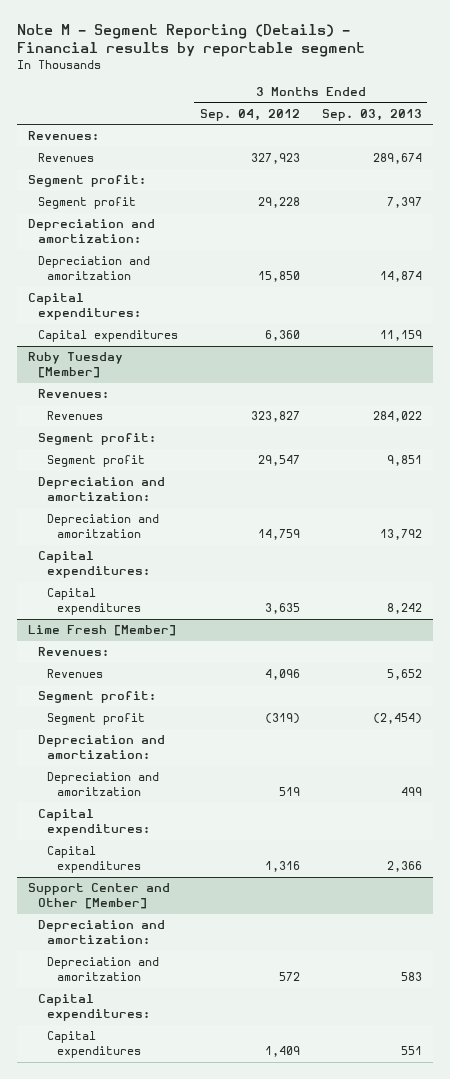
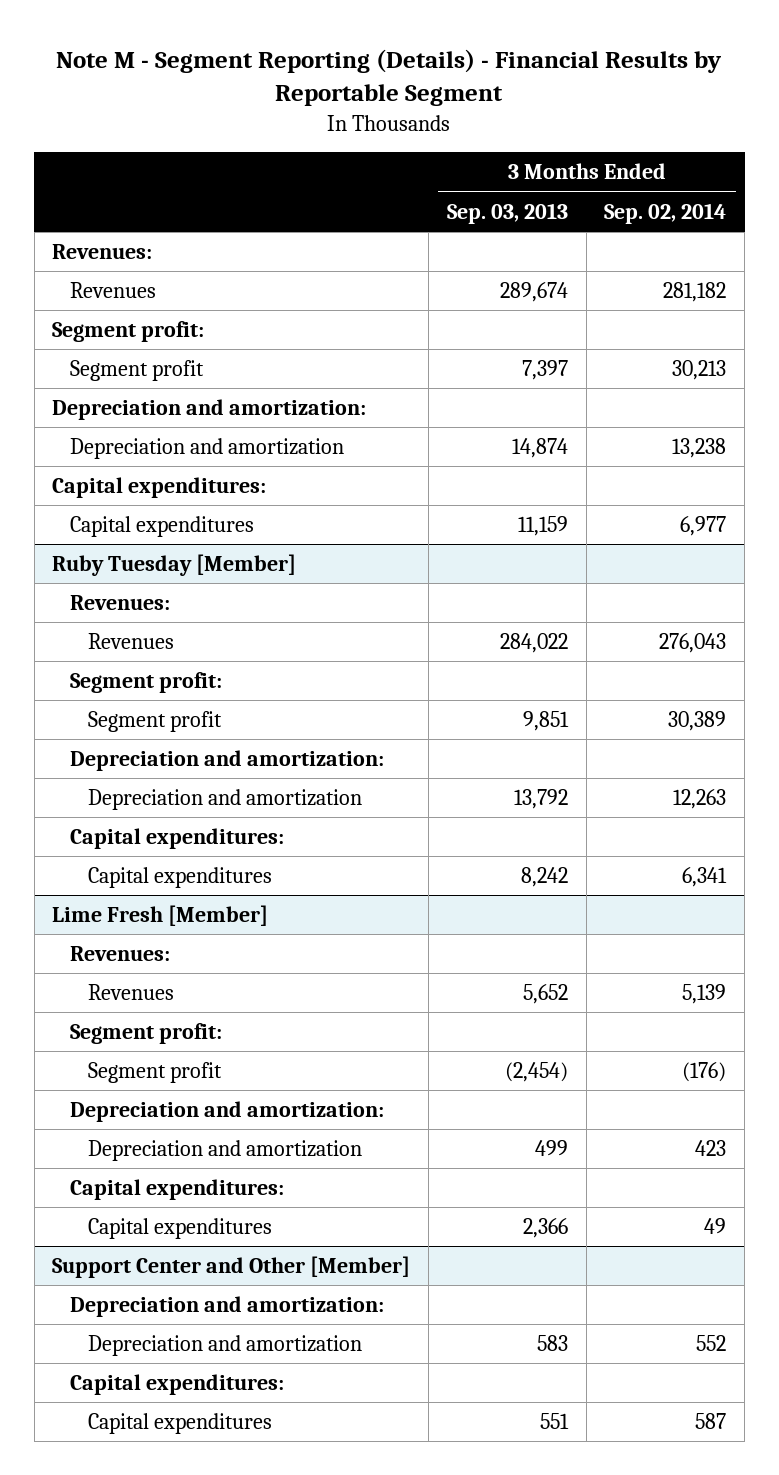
- Note M - Segment Reporting (Details) - Financial results by reportable segment
+ Note M - Segment Reporting (Details) - Financial Results by Reportable Segment
- | 3 Months Ended Sep. 04, 2012 | 3 Months Ended Sep. 03, 2013
+ | 3 Months Ended Sep. 03, 2013 | 3 Months Ended Sep. 02, 2014
- Depreciation and amoritzation | 15,850 | 14,874
+ Depreciation and amortization | 14,874 | 13,238
@ Ruby Tuesday [Member]
- Depreciation and amoritzation | 14,759 | 13,792
+ Depreciation and amortization | 13,792 | 12,263
@ Lime Fresh [Member]
- Depreciation and amoritzation | 519 | 499
+ Depreciation and amortization | 499 | 423
@ Support Center and Other [Member]
- Depreciation and amoritzation | 572 | 583
+ Depreciation and amortization | 583 | 552

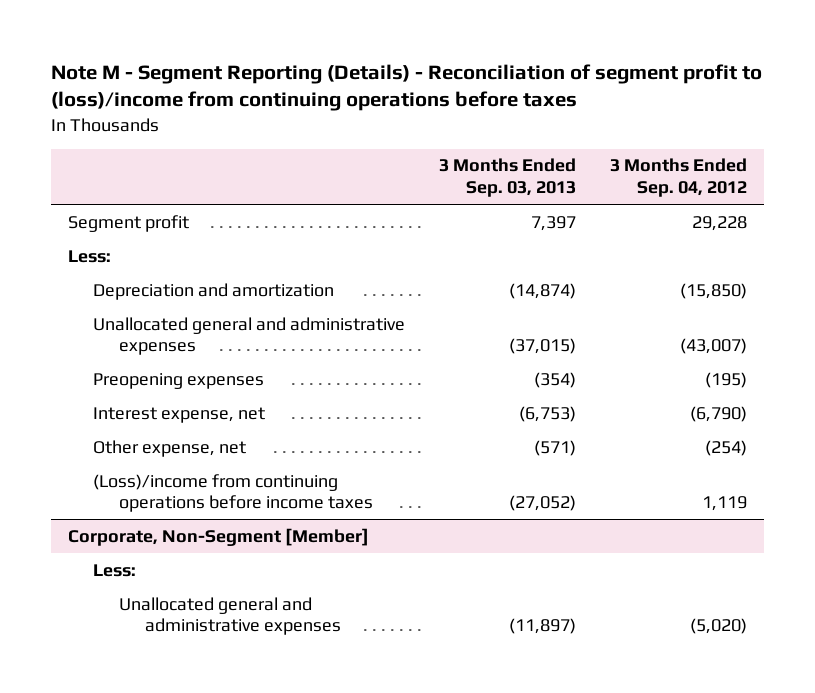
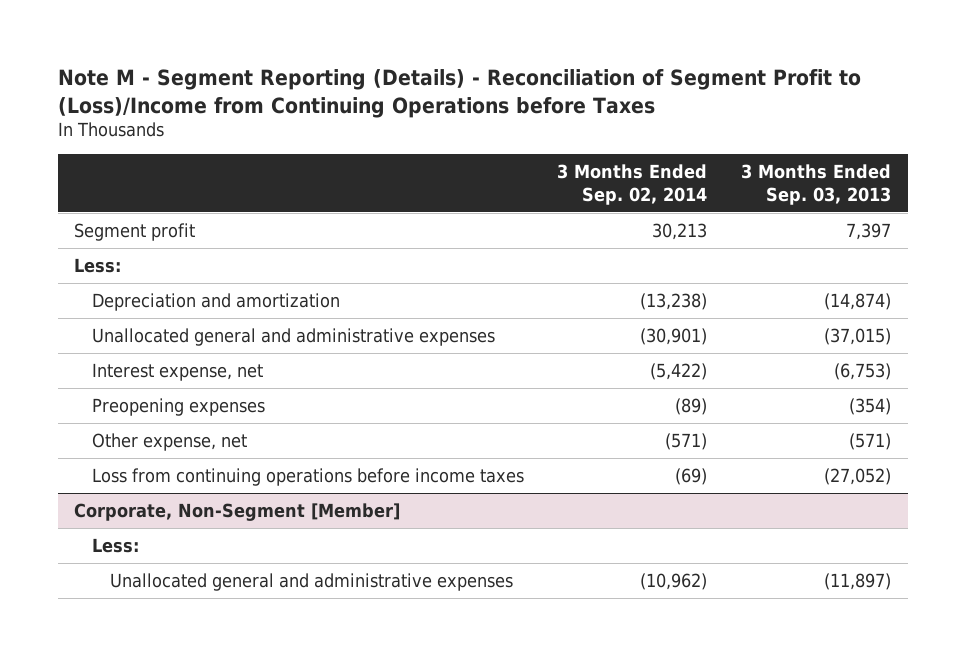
- Note M - Segment Reporting (Details) - Reconciliation of segment profit to (loss)/income from continuing operations before taxes
+ Note M - Segment Reporting (Details) - Reconciliation of Segment Profit to (Loss)/Income from Continuing Operations before Taxes
- | 3 Months Ended Sep. 03, 2013 | 3 Months Ended Sep. 04, 2012
+ | 3 Months Ended Sep. 02, 2014 | 3 Months Ended Sep. 03, 2013
moved down: Preopening expenses | (89) | (354)
- (Loss)/income from continuing operations before income taxes | (27,052) | 1,119
+ Loss from continuing operations before income taxes | (69) | (27,052)

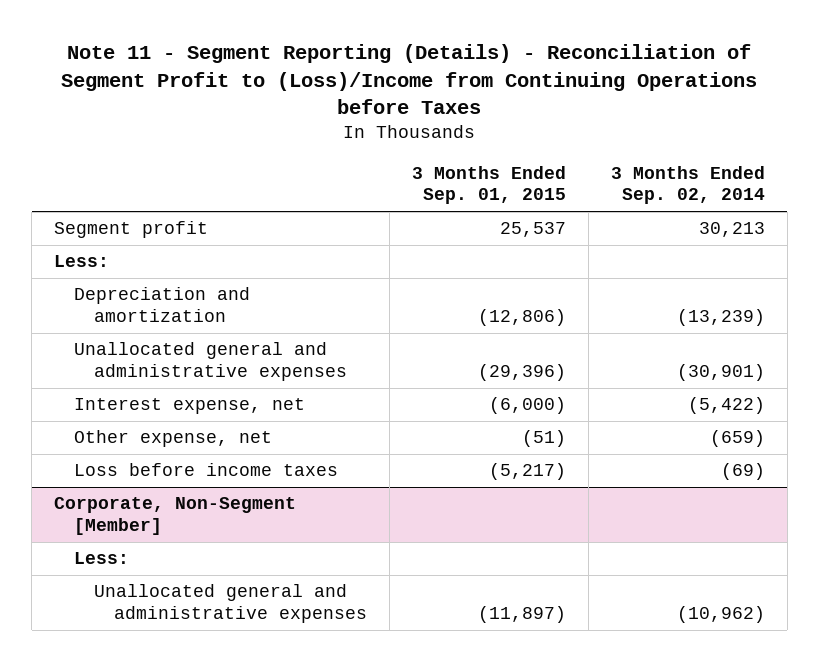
- Note M - Segment Reporting (Details) - Reconciliation of Segment Profit to (Loss)/Income from Continuing Operations before Taxes
+ Note 11 - Segment Reporting (Details) - Reconciliation of Segment Profit to (Loss)/Income from Continuing Operations before Taxes
- | 3 Months Ended Sep. 02, 2014 | 3 Months Ended Sep. 03, 2013
+ | 3 Months Ended Sep. 01, 2015 | 3 Months Ended Sep. 02, 2014
- Depreciation and amortization | (13,238) | (14,874)
+ Depreciation and amortization | (12,806) | (13,239)
- Preopening expenses | (89) | (354)
- Other expense, net | (571) | (571)
- Loss from continuing operations before income taxes | (69) | (27,052)
+ Other expense, net | (51) | (659)
+ Loss before income taxes | (5,217) | (69)

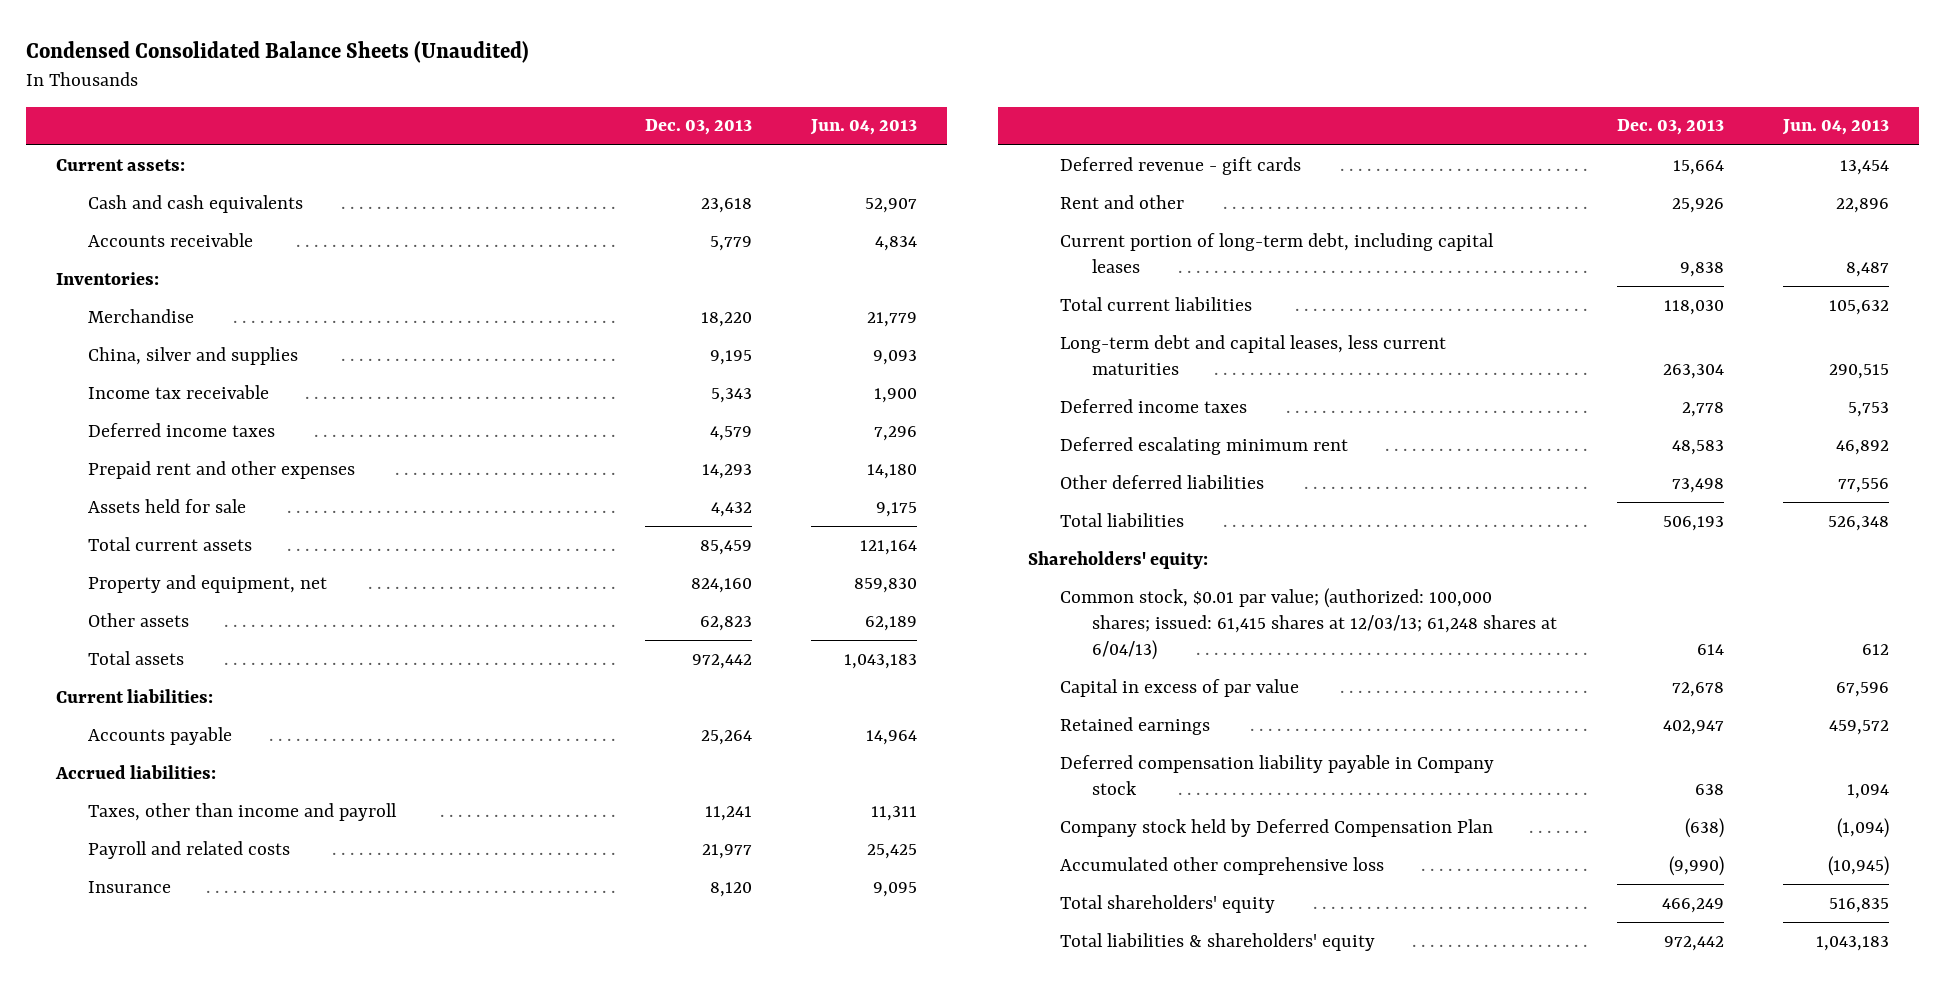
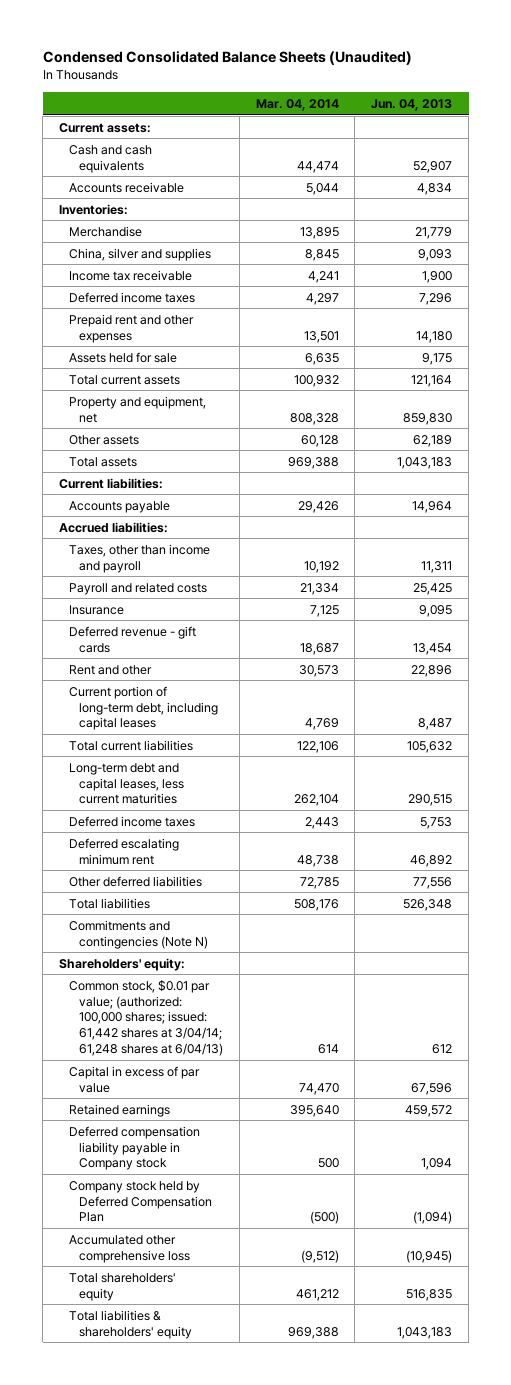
- | Dec. 03, 2013 | Jun. 04, 2013
+ | Mar. 04, 2014 | Jun. 04, 2013
+ Commitments and contingencies (Note N)
- Common stock, $0.01 par value; (authorized: 100,000 shares; issued: 61,415 shares at 12/03/13; 61,248 shares at 6/04/13) | 614 | 612
+ Common stock, $0.01 par value; (authorized: 100,000 shares; issued: 61,442 shares at 3/04/14; 61,248 shares at 6/04/13) | 614 | 612

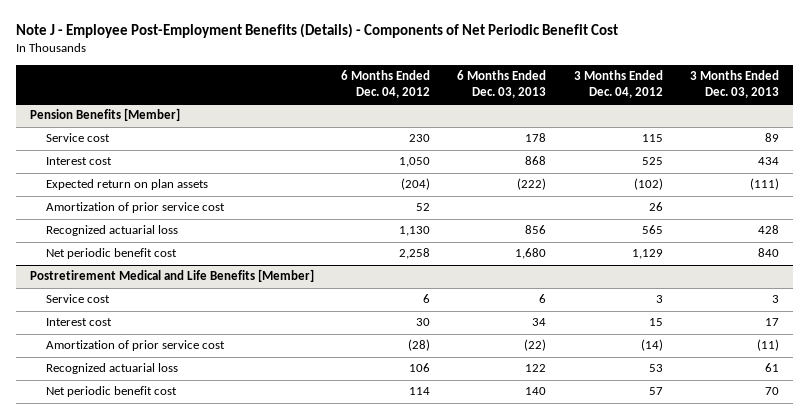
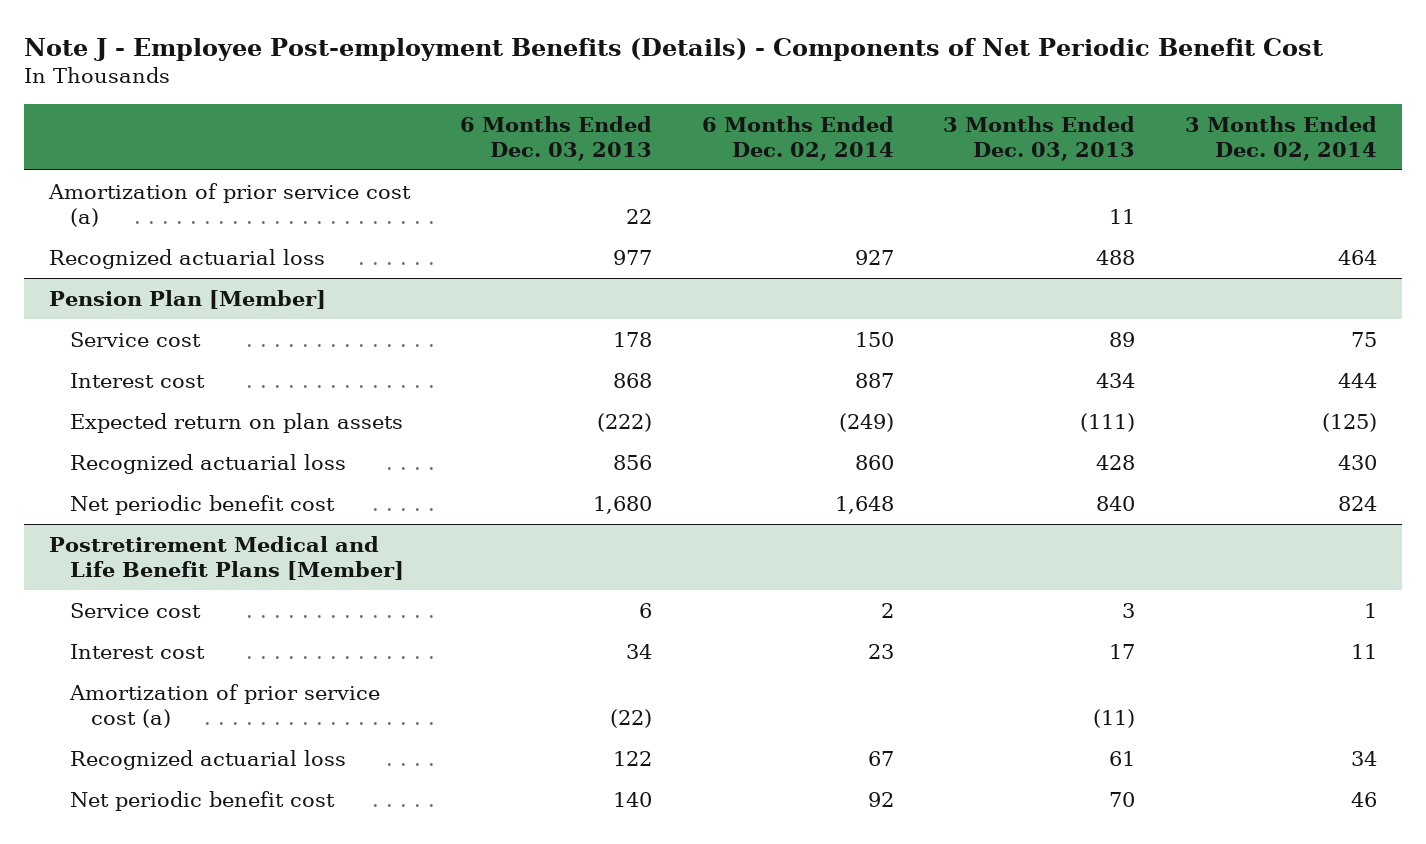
- Note J - Employee Post-Employment Benefits (Details) - Components of Net Periodic Benefit Cost
+ Note J - Employee Post-employment Benefits (Details) - Components of Net Periodic Benefit Cost
- | 6 Months Ended Dec. 04, 2012 | 6 Months Ended Dec. 03, 2013 | 3 Months Ended Dec. 04, 2012 | 3 Months Ended Dec. 03, 2013
+ | 6 Months Ended Dec. 03, 2013 | 6 Months Ended Dec. 02, 2014 | 3 Months Ended Dec. 03, 2013 | 3 Months Ended Dec. 02, 2014
- Pension Benefits [Member]
+ Amortization of prior service cost (a) | 22 | | 11 |
+ Recognized actuarial loss | 977 | 927 | 488 | 464
+ Pension Plan [Member]
- Amortization of prior service cost | 52 | | 26 |
- Postretirement Medical and Life Benefits [Member]
+ Postretirement Medical and Life Benefit Plans [Member]
- Amortization of prior service cost | (28) | (22) | (14) | (11)
+ Amortization of prior service cost (a) | (22) | | (11) |

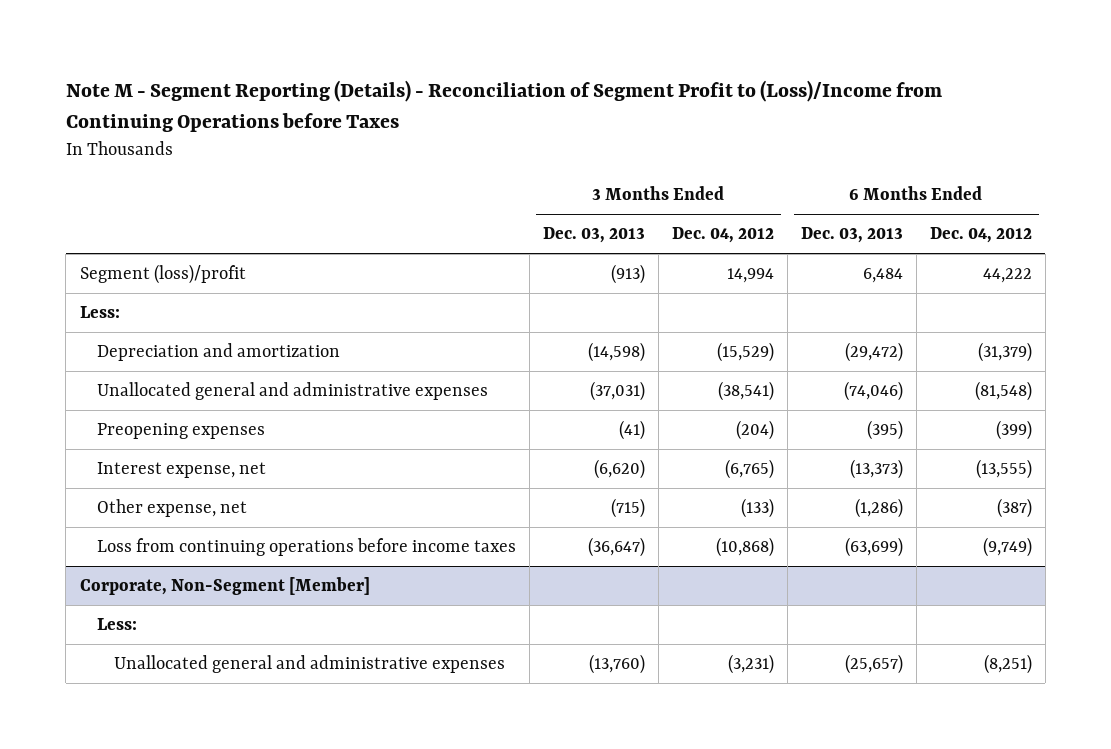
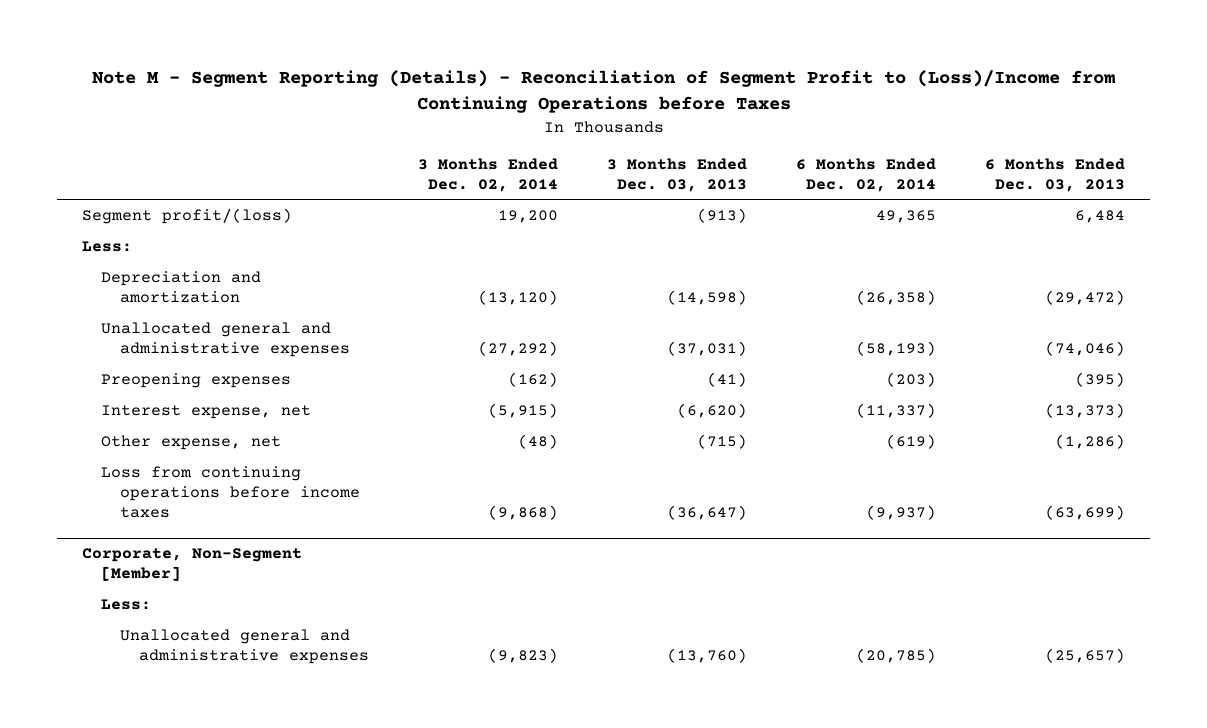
- | 3 Months Ended Dec. 03, 2013 | 3 Months Ended Dec. 04, 2012 | 6 Months Ended Dec. 03, 2013 | 6 Months Ended Dec. 04, 2012
+ | 3 Months Ended Dec. 02, 2014 | 3 Months Ended Dec. 03, 2013 | 6 Months Ended Dec. 02, 2014 | 6 Months Ended Dec. 03, 2013
- Segment (loss)/profit | (913) | 14,994 | 6,484 | 44,222
+ Segment profit/(loss) | 19,200 | (913) | 49,365 | 6,484

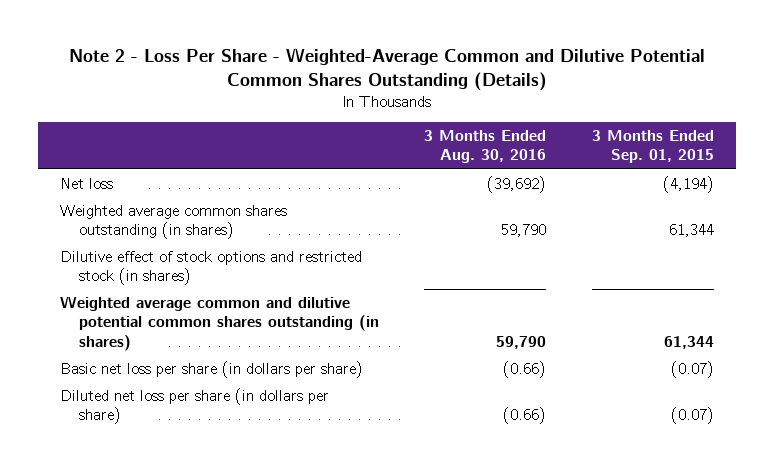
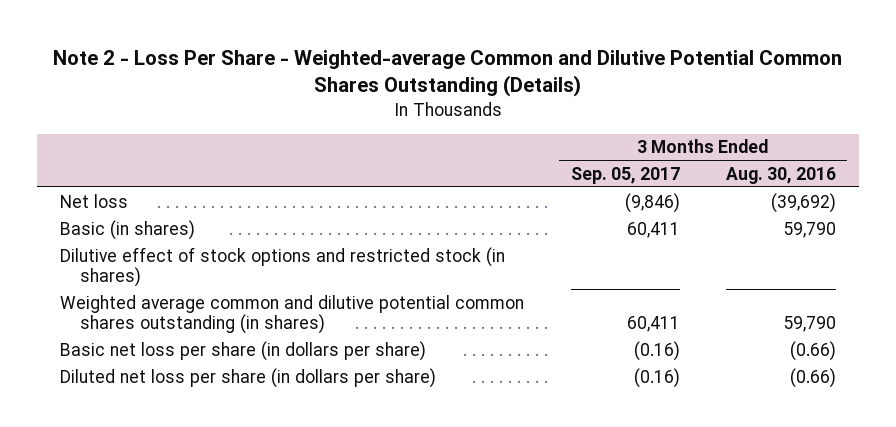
- Note 2 - Loss Per Share - Weighted-Average Common and Dilutive Potential Common Shares Outstanding (Details)
+ Note 2 - Loss Per Share - Weighted-average Common and Dilutive Potential Common Shares Outstanding (Details)
- | 3 Months Ended Aug. 30, 2016 | 3 Months Ended Sep. 01, 2015
+ | 3 Months Ended Sep. 05, 2017 | 3 Months Ended Aug. 30, 2016
- Weighted average common shares outstanding (in shares) | 59,790 | 61,344
+ Basic (in shares) | 60,411 | 59,790

